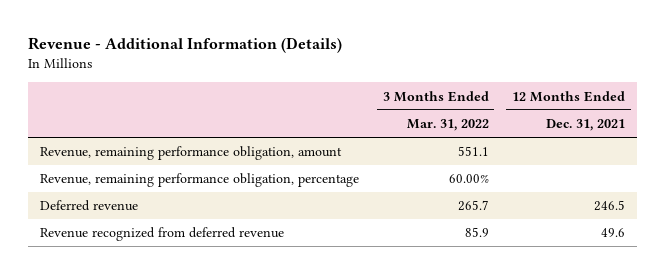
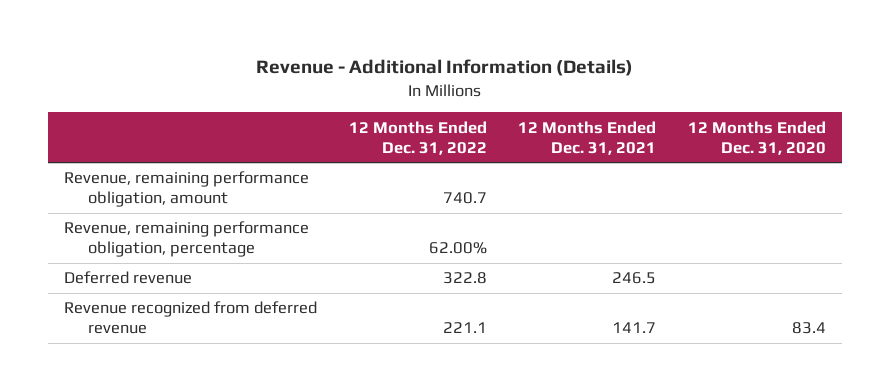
- | 3 Months Ended Mar. 31, 2022 | 12 Months Ended Dec. 31, 2021
+ | 12 Months Ended Dec. 31, 2022 | 12 Months Ended Dec. 31, 2021 | 12 Months Ended Dec. 31, 2020
- Revenue recognized from deferred revenue | 85.9 | 49.6
+ Revenue recognized from deferred revenue | 221.1 | 141.7 | 83.4

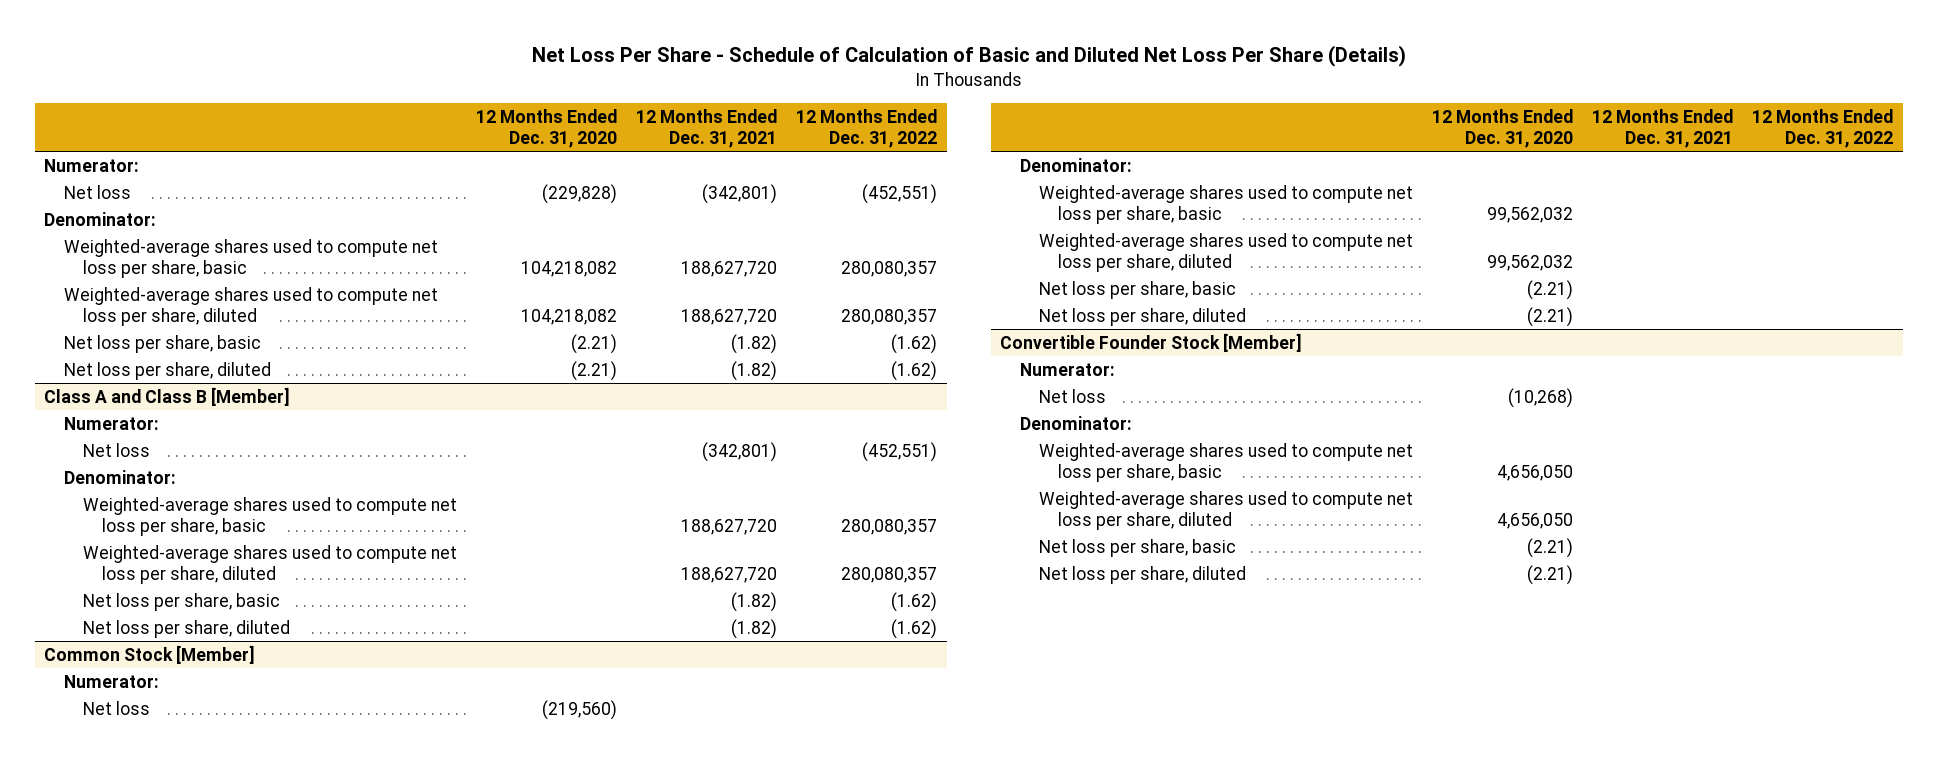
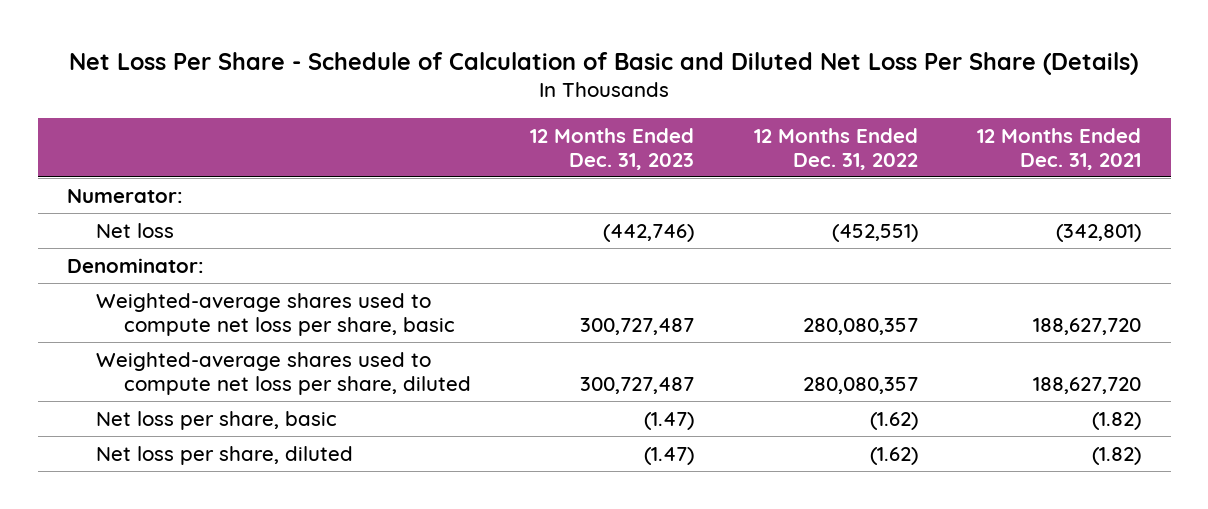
- | 12 Months Ended Dec. 31, 2020 | 12 Months Ended Dec. 31, 2021 | 12 Months Ended Dec. 31, 2022
+ | 12 Months Ended Dec. 31, 2023 | 12 Months Ended Dec. 31, 2022 | 12 Months Ended Dec. 31, 2021
- Class A and Class B [Member]
- Numerator:
- Net loss | | (342,801) | (452,551)
- Denominator:
- Weighted-average shares used to compute net loss per share, basic | | 188,627,720 | 280,080,357
- Weighted-average shares used to compute net loss per share, diluted | | 188,627,720 | 280,080,357
- Net loss per share, basic | | (1.82) | (1.62)
- Net loss per share, diluted | | (1.82) | (1.62)
- Common Stock [Member]
- Numerator:
- Net loss | (219,560) | |
- Denominator:
- Weighted-average shares used to compute net loss per share, basic | 99,562,032 | |
- Weighted-average shares used to compute net loss per share, diluted | 99,562,032 | |
- Net loss per share, basic | (2.21) | |
- Net loss per share, diluted | (2.21) | |
- Convertible Founder Stock [Member]
- Numerator:
- Net loss | (10,268) | |
- Denominator:
- Weighted-average shares used to compute net loss per share, basic | 4,656,050 | |
- Weighted-average shares used to compute net loss per share, diluted | 4,656,050 | |
- Net loss per share, basic | (2.21) | |
- Net loss per share, diluted | (2.21) | |

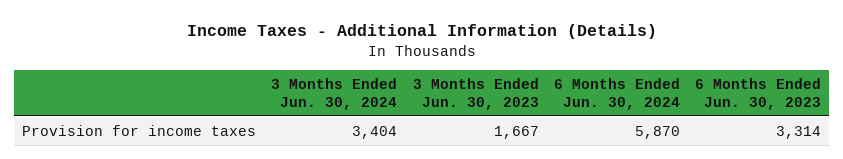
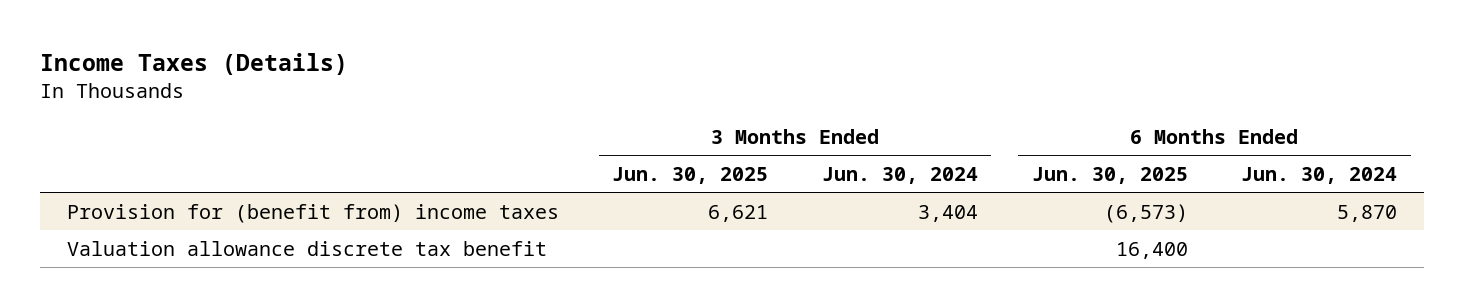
- Income Taxes - Additional Information (Details)
+ Income Taxes (Details)
- | 3 Months Ended Jun. 30, 2024 | 3 Months Ended Jun. 30, 2023 | 6 Months Ended Jun. 30, 2024 | 6 Months Ended Jun. 30, 2023
+ | 3 Months Ended Jun. 30, 2025 | 3 Months Ended Jun. 30, 2024 | 6 Months Ended Jun. 30, 2025 | 6 Months Ended Jun. 30, 2024
- Provision for income taxes | 3,404 | 1,667 | 5,870 | 3,314
+ Provision for (benefit from) income taxes | 6,621 | 3,404 | (6,573) | 5,870
+ Valuation allowance discrete tax benefit | | | 16,400 |

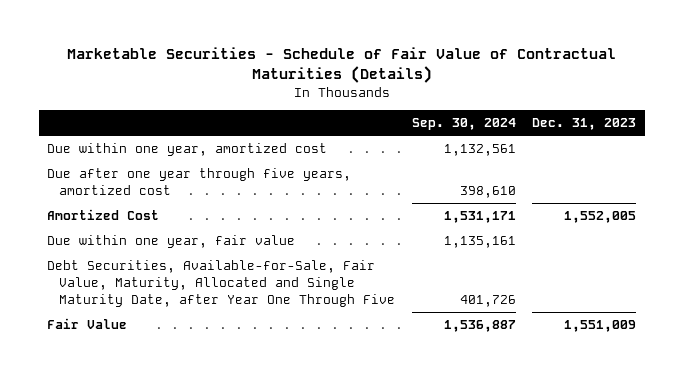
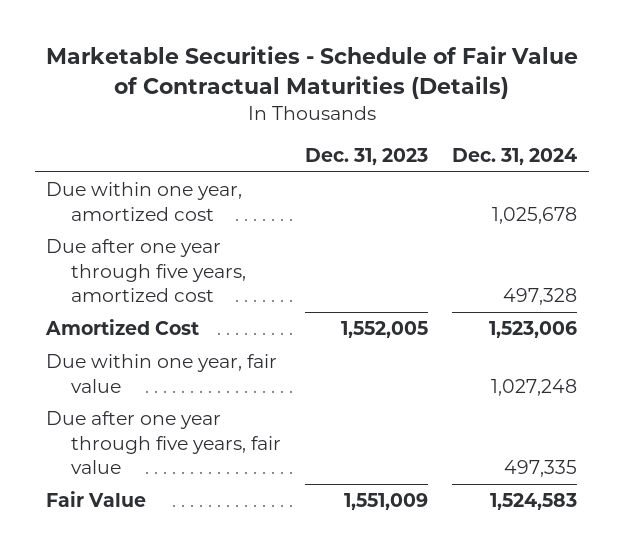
- | Sep. 30, 2024 | Dec. 31, 2023
+ | Dec. 31, 2023 | Dec. 31, 2024
- Debt Securities, Available-for-Sale, Fair Value, Maturity, Allocated and Single Maturity Date, after Year One Through Five | 401,726 |
+ Due after one year through five years, fair value | | 497,335

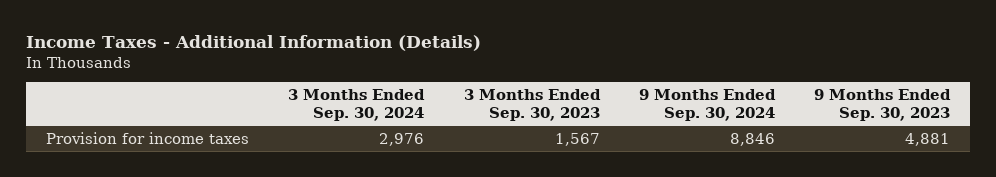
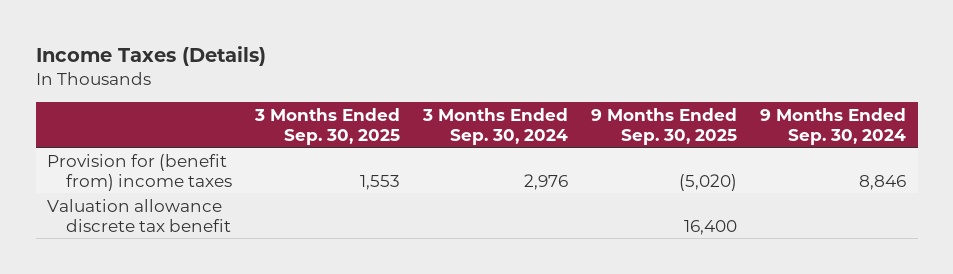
- Income Taxes - Additional Information (Details)
+ Income Taxes (Details)
- | 3 Months Ended Sep. 30, 2024 | 3 Months Ended Sep. 30, 2023 | 9 Months Ended Sep. 30, 2024 | 9 Months Ended Sep. 30, 2023
+ | 3 Months Ended Sep. 30, 2025 | 3 Months Ended Sep. 30, 2024 | 9 Months Ended Sep. 30, 2025 | 9 Months Ended Sep. 30, 2024
- Provision for income taxes | 2,976 | 1,567 | 8,846 | 4,881
+ Provision for (benefit from) income taxes | 1,553 | 2,976 | (5,020) | 8,846
+ Valuation allowance discrete tax benefit | | | 16,400 |

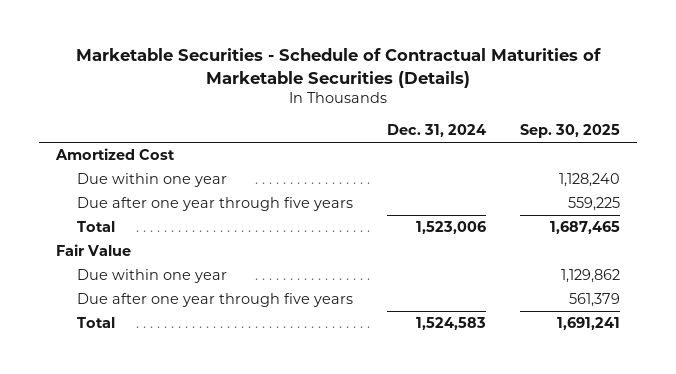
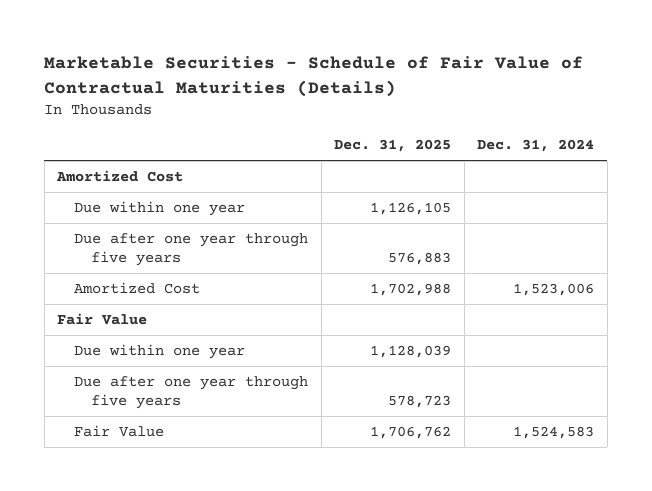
- Marketable Securities - Schedule of Contractual Maturities of Marketable Securities (Details)
+ Marketable Securities - Schedule of Fair Value of Contractual Maturities (Details)
- | Dec. 31, 2024 | Sep. 30, 2025
+ | Dec. 31, 2025 | Dec. 31, 2024
- Total | 1,523,006 | 1,687,465
+ Amortized Cost | 1,702,988 | 1,523,006
- Total | 1,524,583 | 1,691,241
+ Fair Value | 1,706,762 | 1,524,583

